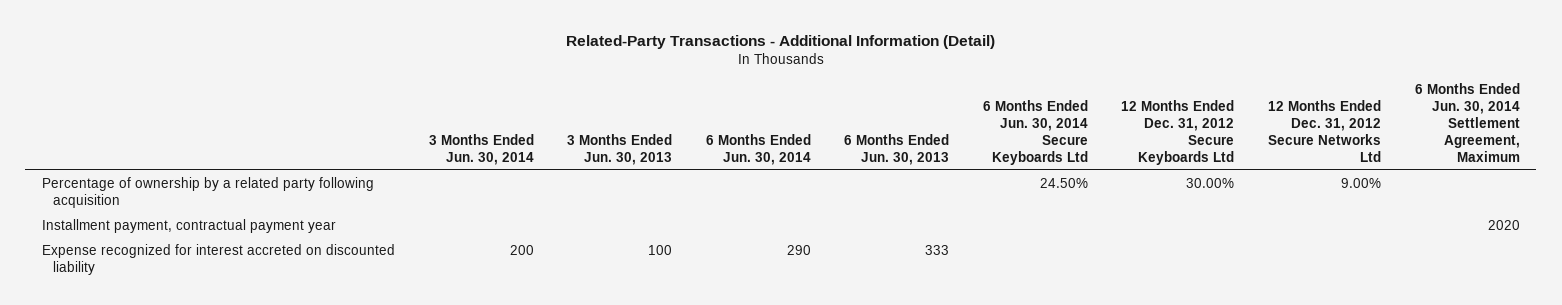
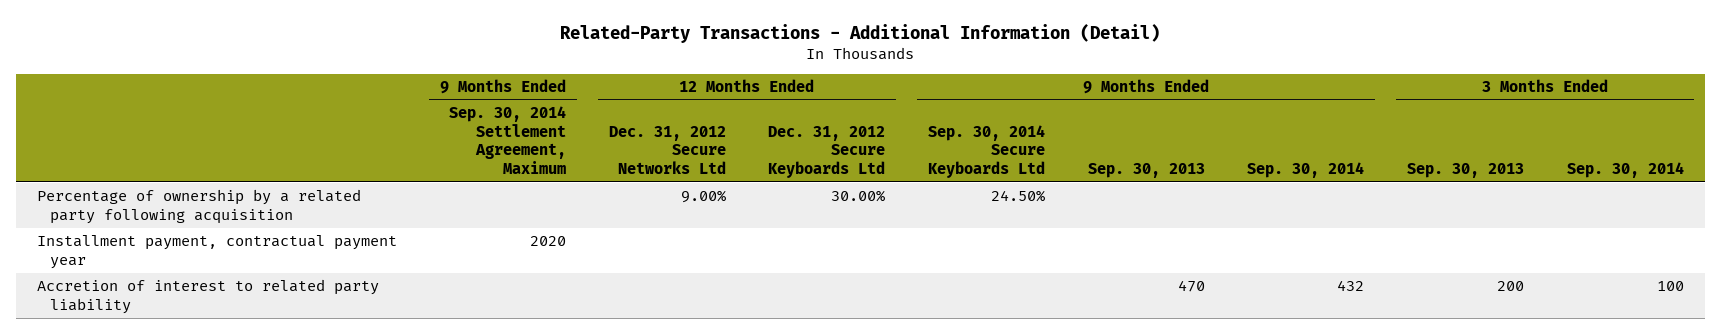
- | 3 Months Ended Jun. 30, 2014 | 3 Months Ended Jun. 30, 2013 | 6 Months Ended Jun. 30, 2014 | 6 Months Ended Jun. 30, 2013 | 6 Months Ended Jun. 30, 2014 Secure Keyboards Ltd | 12 Months Ended Dec. 31, 2012 Secure Keyboards Ltd | 12 Months Ended Dec. 31, 2012 Secure Networks Ltd | 6 Months Ended Jun. 30, 2014 Settlement Agreement, Maximum
+ | 9 Months Ended Sep. 30, 2014 Settlement Agreement, Maximum | 12 Months Ended Dec. 31, 2012 Secure Networks Ltd | 12 Months Ended Dec. 31, 2012 Secure Keyboards Ltd | 9 Months Ended Sep. 30, 2014 Secure Keyboards Ltd | 9 Months Ended Sep. 30, 2013 | 9 Months Ended Sep. 30, 2014 | 3 Months Ended Sep. 30, 2013 | 3 Months Ended Sep. 30, 2014
- Expense recognized for interest accreted on discounted liability | 200 | 100 | 290 | 333 | | | |
+ Accretion of interest to related party liability | | | | | 470 | 432 | 200 | 100

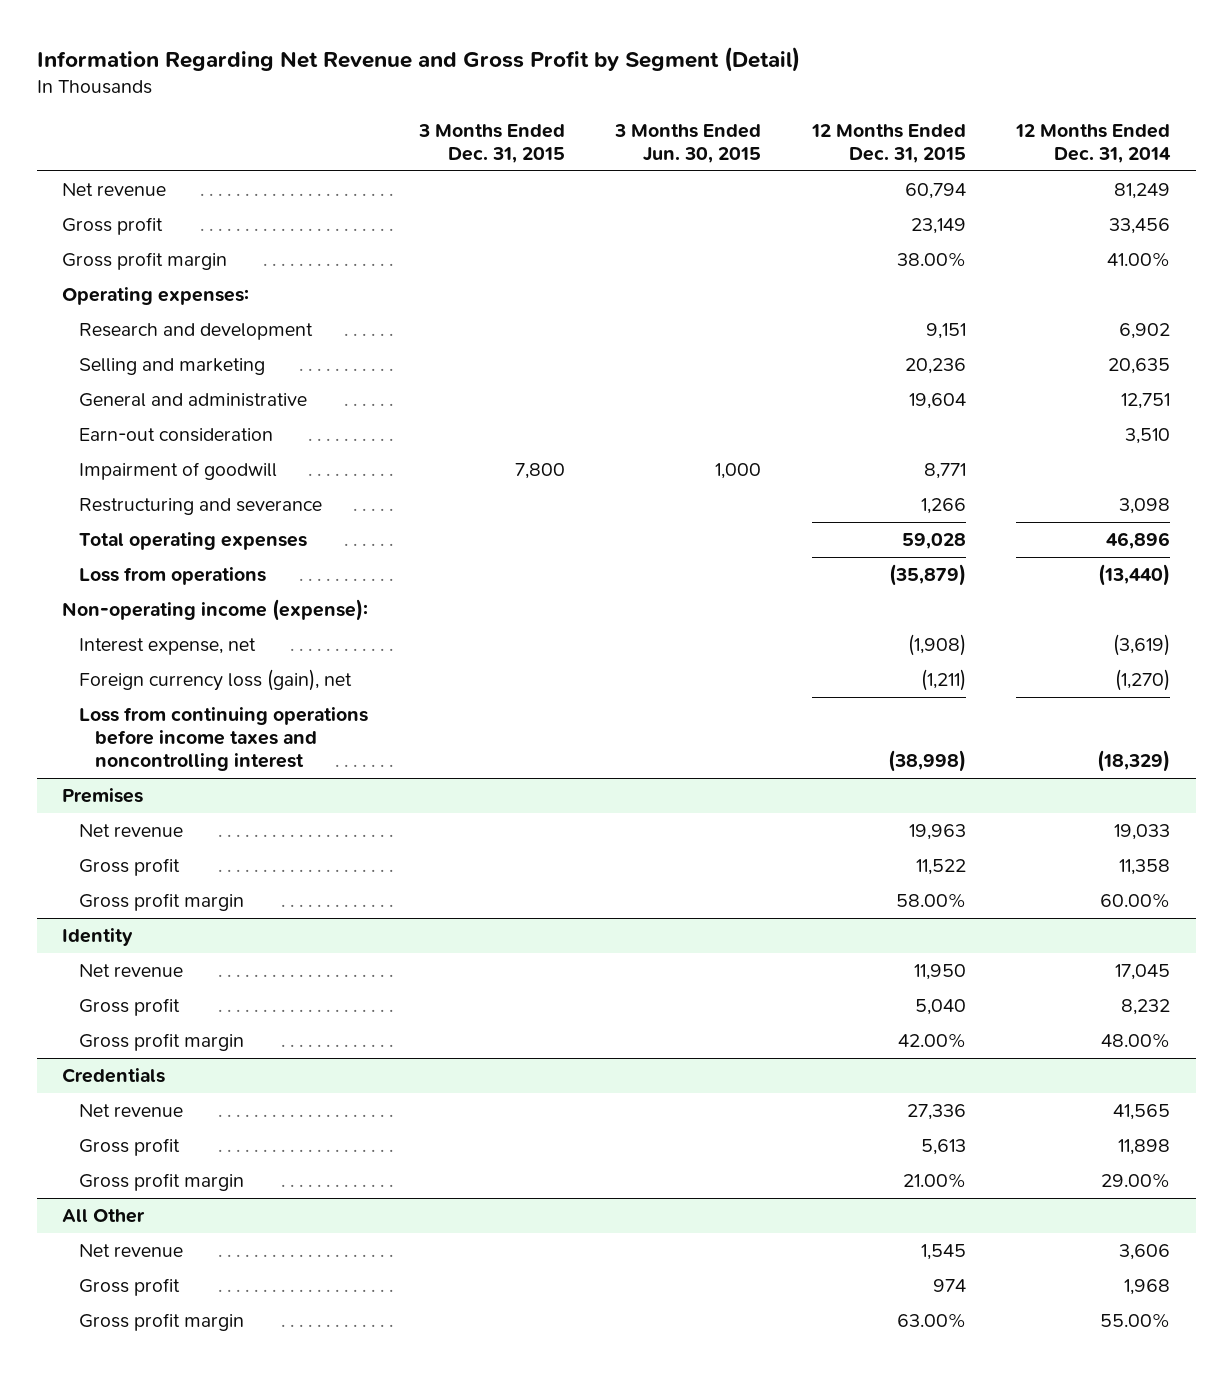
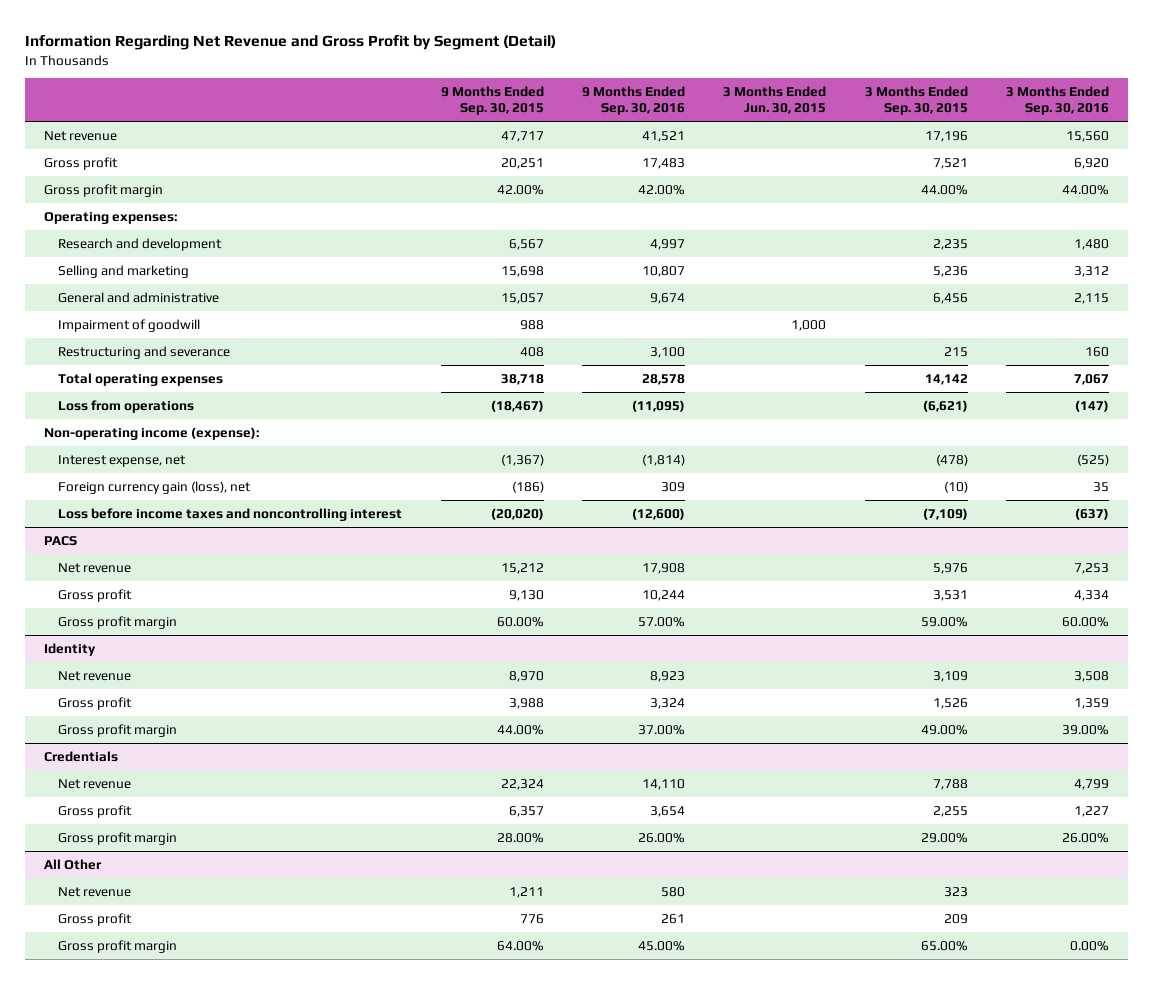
- | 3 Months Ended Dec. 31, 2015 | 3 Months Ended Jun. 30, 2015 | 12 Months Ended Dec. 31, 2015 | 12 Months Ended Dec. 31, 2014
+ | 9 Months Ended Sep. 30, 2015 | 9 Months Ended Sep. 30, 2016 | 3 Months Ended Jun. 30, 2015 | 3 Months Ended Sep. 30, 2015 | 3 Months Ended Sep. 30, 2016
- Earn-out consideration | | | | 3,510
- Foreign currency loss (gain), net | | | (1,211) | (1,270)
- Loss from continuing operations before income taxes and noncontrolling interest | | | (38,998) | (18,329)
- Premises
- Net revenue | | | 19,963 | 19,033
- Gross profit | | | 11,522 | 11,358
- Gross profit margin | | | 58.00% | 60.00%
+ Foreign currency gain (loss), net | (186) | 309 | | (10) | 35
+ Loss before income taxes and noncontrolling interest | (20,020) | (12,600) | | (7,109) | (637)
+ PACS
+ Net revenue | 15,212 | 17,908 | | 5,976 | 7,253
+ Gross profit | 9,130 | 10,244 | | 3,531 | 4,334
+ Gross profit margin | 60.00% | 57.00% | | 59.00% | 60.00%

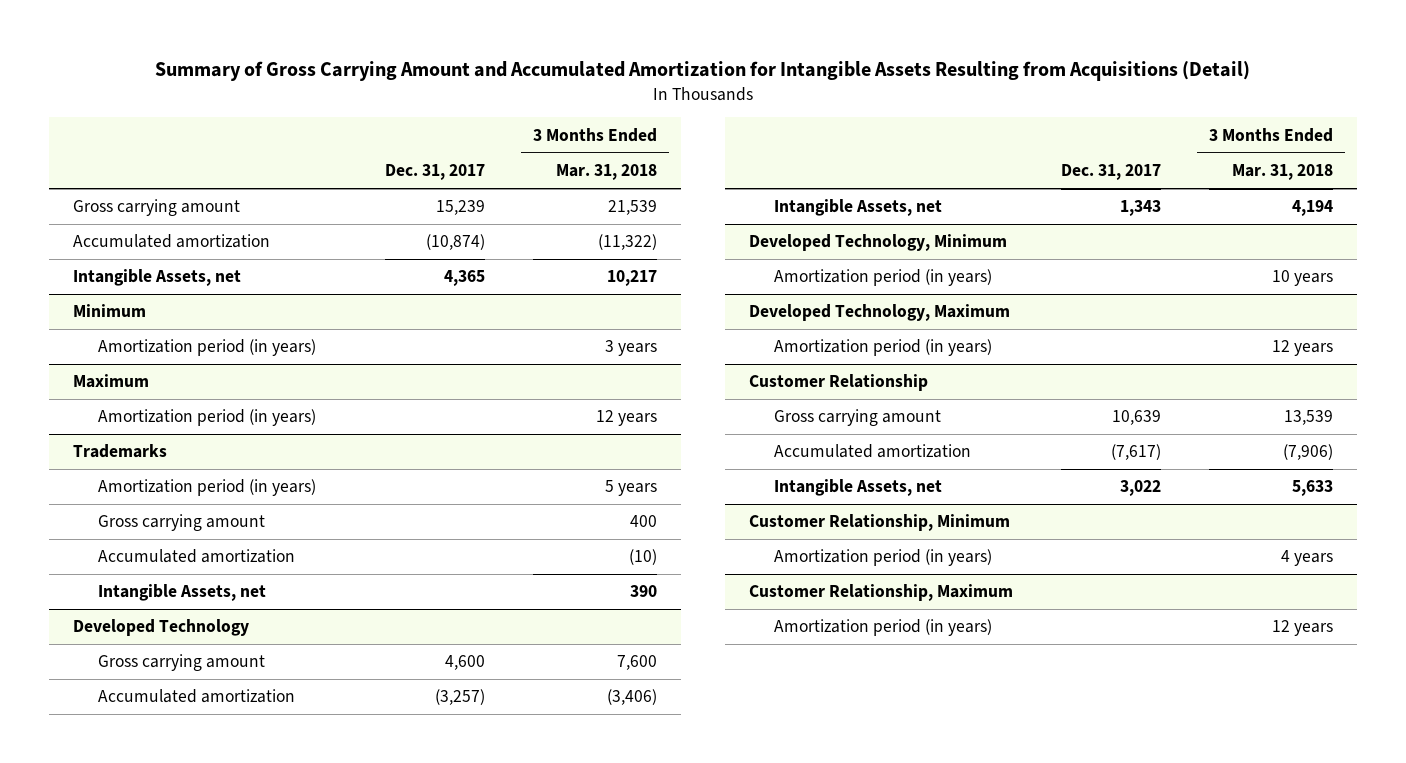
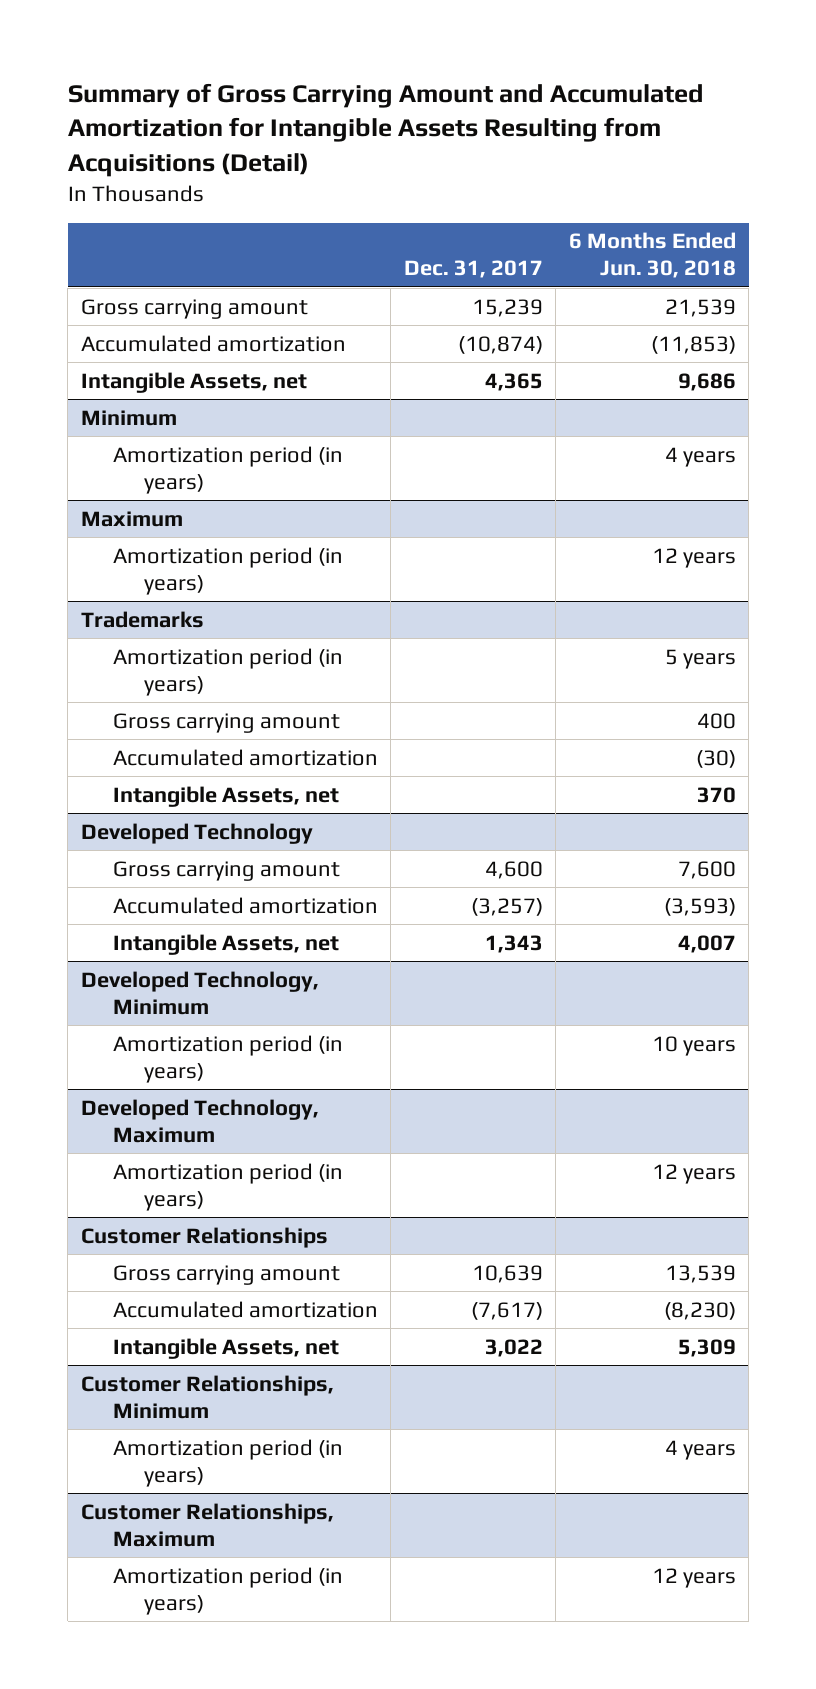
- | Dec. 31, 2017 | 3 Months Ended Mar. 31, 2018
+ | Dec. 31, 2017 | 6 Months Ended Jun. 30, 2018
- Customer Relationship
+ Customer Relationships
- Customer Relationship, Minimum
+ Customer Relationships, Minimum
- Customer Relationship, Maximum
+ Customer Relationships, Maximum

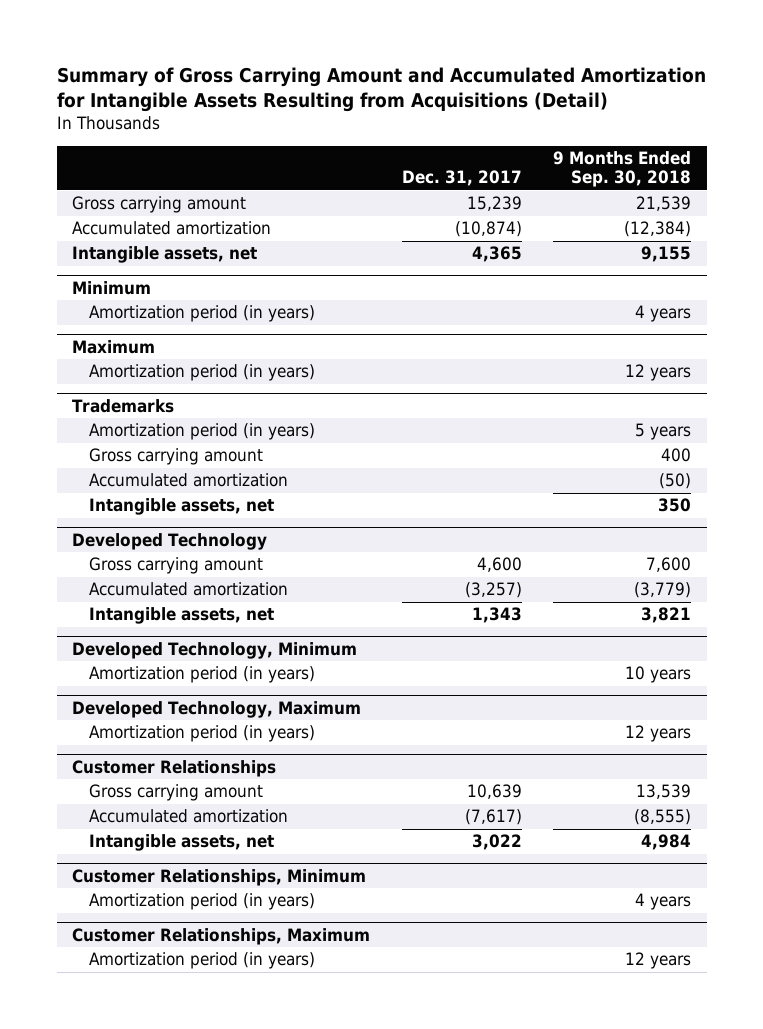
- | Dec. 31, 2017 | 6 Months Ended Jun. 30, 2018
+ | Dec. 31, 2017 | 9 Months Ended Sep. 30, 2018
- Intangible Assets, net | 4,365 | 9,686
+ Intangible assets, net | 4,365 | 9,155
@ Trademarks
- Intangible Assets, net | | 370
+ Intangible assets, net | | 350
@ Developed Technology
- Intangible Assets, net | 1,343 | 4,007
+ Intangible assets, net | 1,343 | 3,821
@ Customer Relationships
- Intangible Assets, net | 3,022 | 5,309
+ Intangible assets, net | 3,022 | 4,984

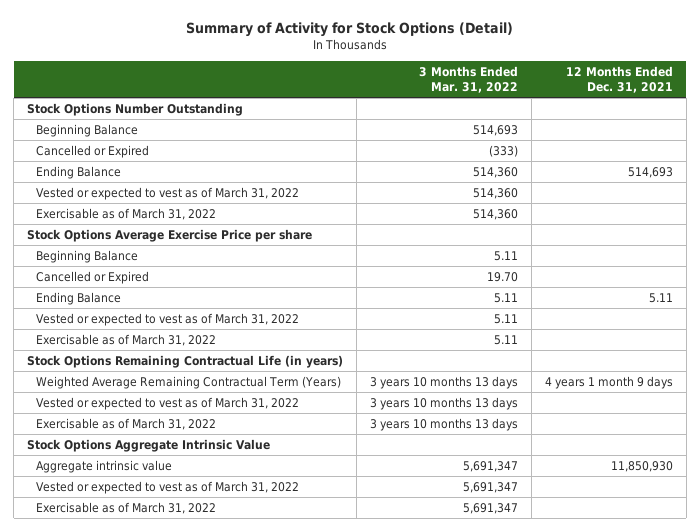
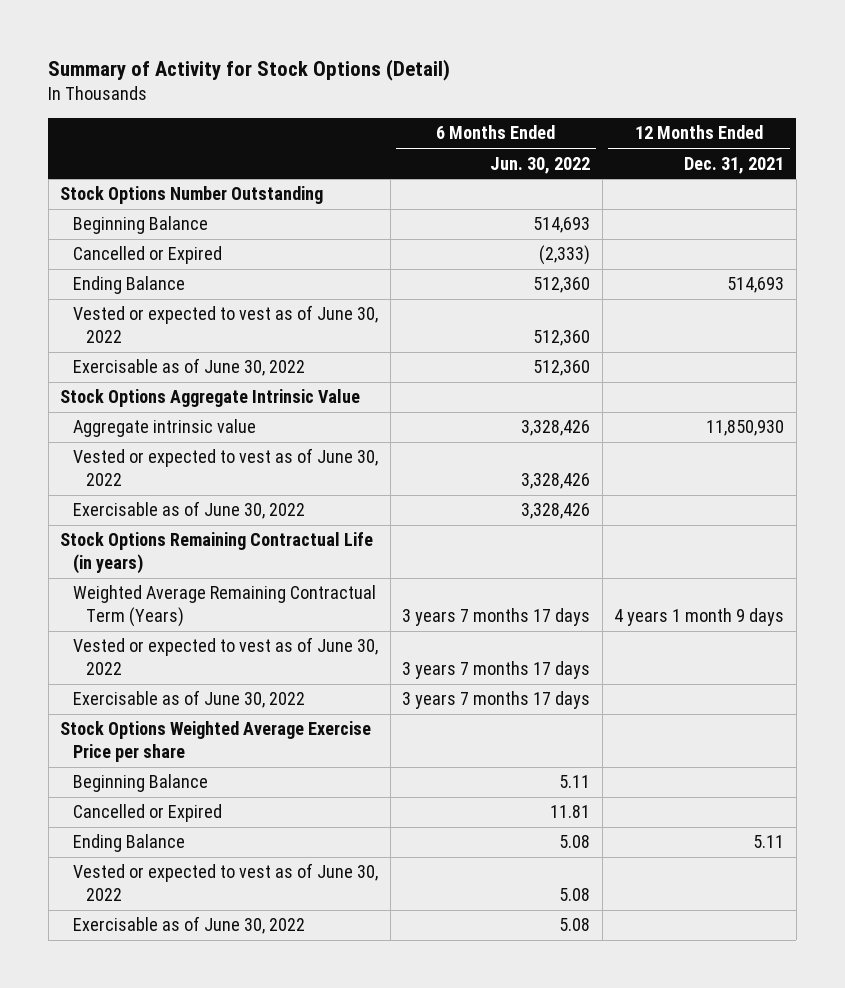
- | 3 Months Ended Mar. 31, 2022 | 12 Months Ended Dec. 31, 2021
+ | 6 Months Ended Jun. 30, 2022 | 12 Months Ended Dec. 31, 2021
- Vested or expected to vest as of March 31, 2022 | 514,360 |
- Exercisable as of March 31, 2022 | 514,360 |
- Stock Options Average Exercise Price per share
+ Vested or expected to vest as of June 30, 2022 | 512,360 |
+ Exercisable as of June 30, 2022 | 512,360 |
moved up: Stock Options Aggregate Intrinsic Value
moved up: Aggregate intrinsic value | 3,328,426 | 11,850,930
+ Vested or expected to vest as of June 30, 2022 | 3,328,426 |
+ Exercisable as of June 30, 2022 | 3,328,426 |
moved up: Stock Options Remaining Contractual Life (in years)
moved up: Weighted Average Remaining Contractual Term (Years) | 3 years 7 months 17 days | 4 years 1 month 9 days
+ Vested or expected to vest as of June 30, 2022 | 3 years 7 months 17 days |
+ Exercisable as of June 30, 2022 | 3 years 7 months 17 days |
+ Stock Options Weighted Average Exercise Price per share
- Vested or expected to vest as of March 31, 2022 | 5.11 |
- Exercisable as of March 31, 2022 | 5.11 |
- Vested or expected to vest as of March 31, 2022 | 3 years 10 months 13 days |
- Exercisable as of March 31, 2022 | 3 years 10 months 13 days |
- Vested or expected to vest as of March 31, 2022 | 5,691,347 |
- Exercisable as of March 31, 2022 | 5,691,347 |
+ Vested or expected to vest as of June 30, 2022 | 5.08 |
+ Exercisable as of June 30, 2022 | 5.08 |

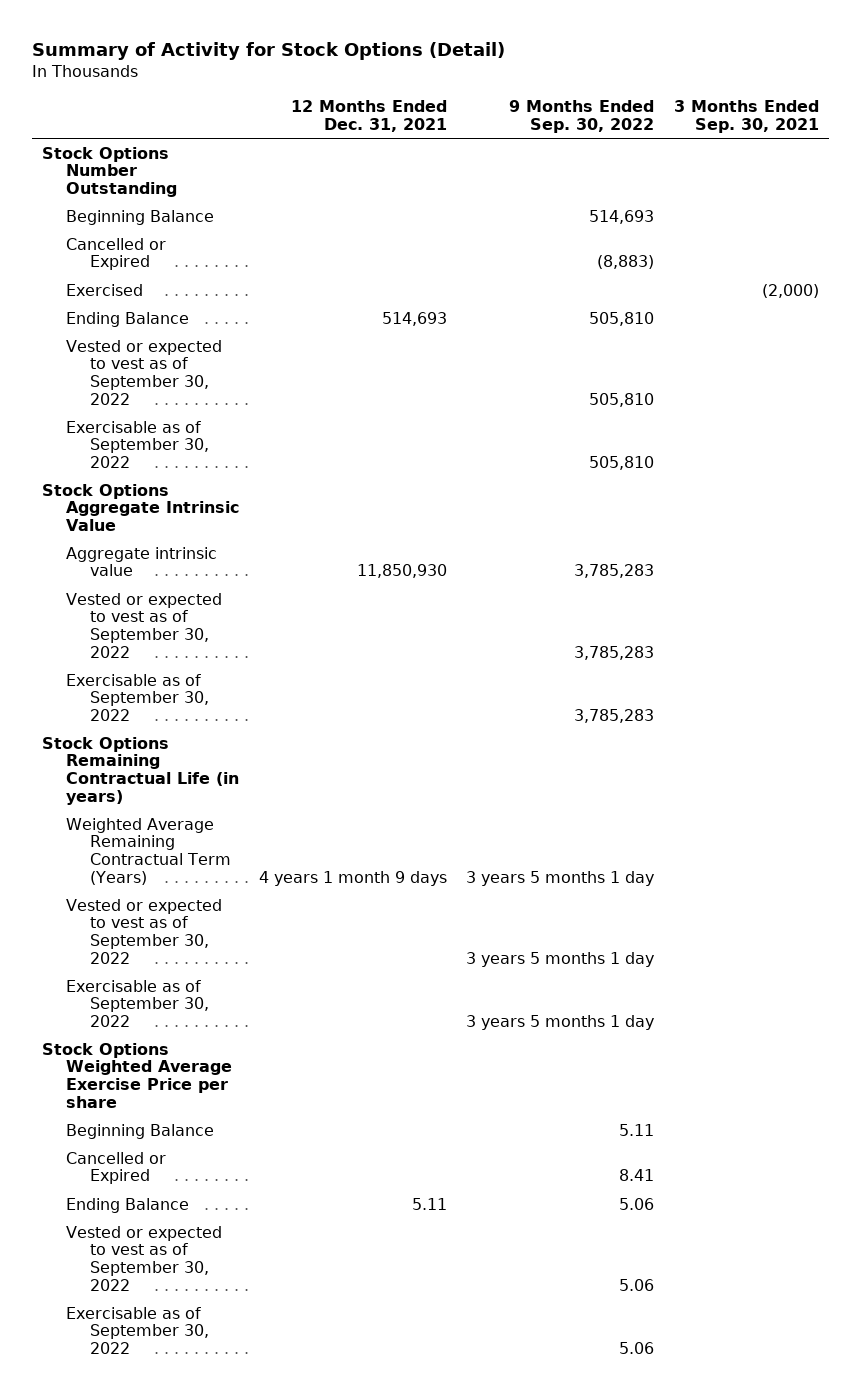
- | 6 Months Ended Jun. 30, 2022 | 12 Months Ended Dec. 31, 2021
+ | 12 Months Ended Dec. 31, 2021 | 9 Months Ended Sep. 30, 2022 | 3 Months Ended Sep. 30, 2021
+ Exercised | | | (2,000)
- Vested or expected to vest as of June 30, 2022 | 512,360 |
- Exercisable as of June 30, 2022 | 512,360 |
+ Vested or expected to vest as of September 30, 2022 | | 505,810 |
+ Exercisable as of September 30, 2022 | | 505,810 |
- Vested or expected to vest as of June 30, 2022 | 3,328,426 |
- Exercisable as of June 30, 2022 | 3,328,426 |
+ Vested or expected to vest as of September 30, 2022 | | 3,785,283 |
+ Exercisable as of September 30, 2022 | | 3,785,283 |
- Vested or expected to vest as of June 30, 2022 | 3 years 7 months 17 days |
- Exercisable as of June 30, 2022 | 3 years 7 months 17 days |
+ Vested or expected to vest as of September 30, 2022 | | 3 years 5 months 1 day |
+ Exercisable as of September 30, 2022 | | 3 years 5 months 1 day |
- Vested or expected to vest as of June 30, 2022 | 5.08 |
- Exercisable as of June 30, 2022 | 5.08 |
+ Vested or expected to vest as of September 30, 2022 | | 5.06 |
+ Exercisable as of September 30, 2022 | | 5.06 |

